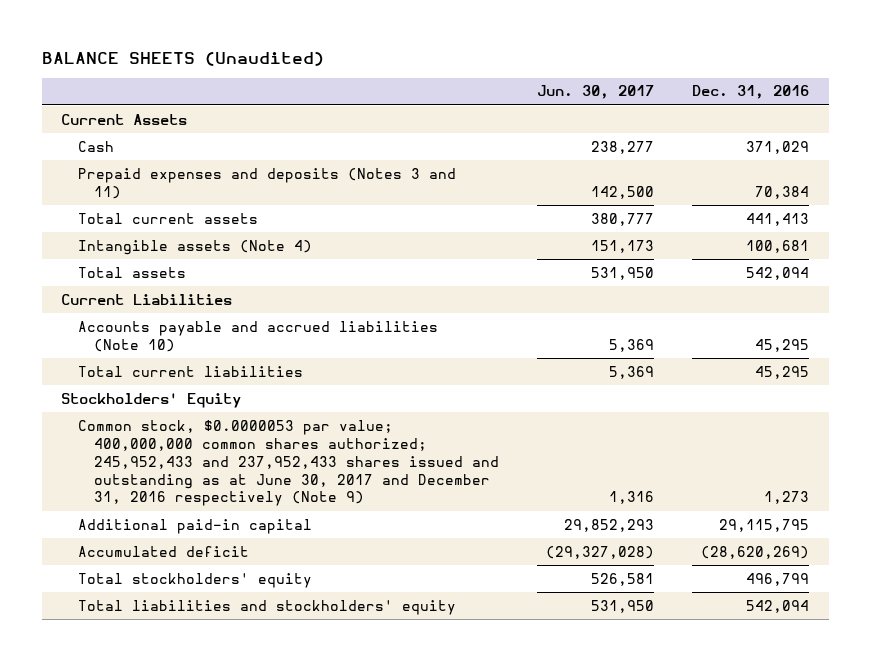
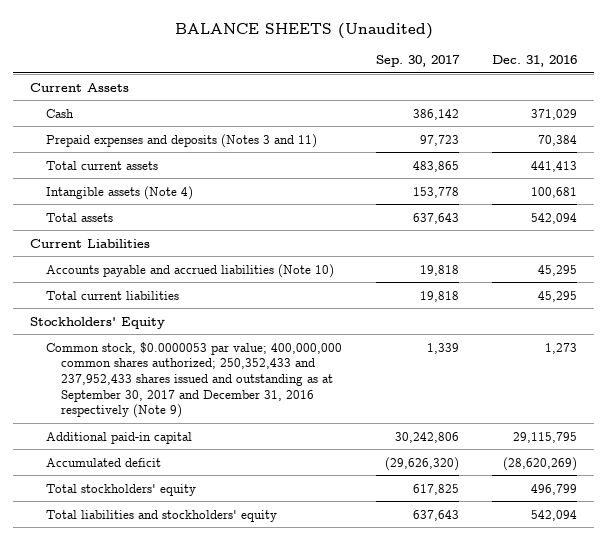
- | Jun. 30, 2017 | Dec. 31, 2016
+ | Sep. 30, 2017 | Dec. 31, 2016
- Common stock, $0.0000053 par value; 400,000,000 common shares authorized; 245,952,433 and 237,952,433 shares issued and outstanding as at June 30, 2017 and December 31, 2016 respectively (Note 9) | 1,316 | 1,273
+ Common stock, $0.0000053 par value; 400,000,000 common shares authorized; 250,352,433 and 237,952,433 shares issued and outstanding as at September 30, 2017 and December 31, 2016 respectively (Note 9) | 1,339 | 1,273

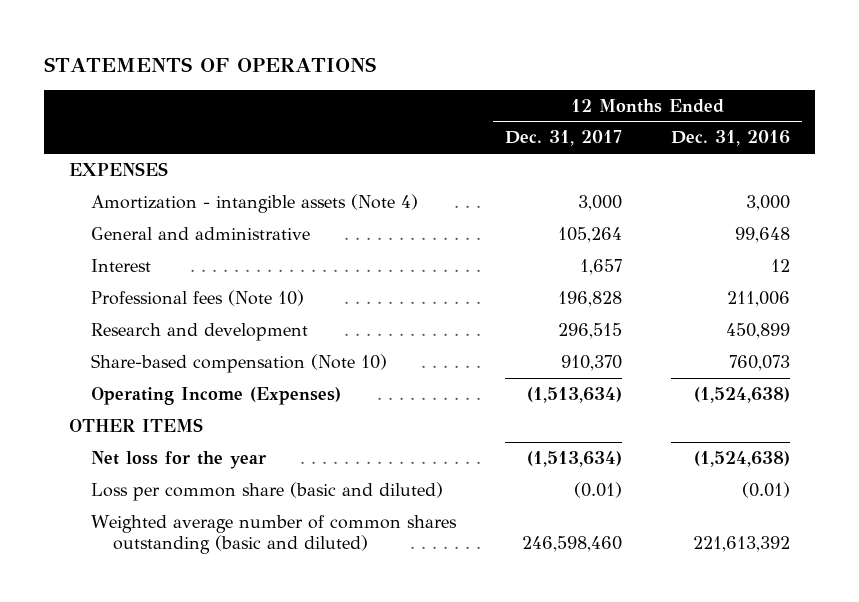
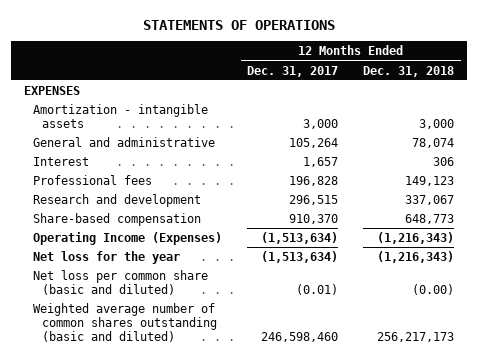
- | 12 Months Ended Dec. 31, 2017 | 12 Months Ended Dec. 31, 2016
+ | 12 Months Ended Dec. 31, 2017 | 12 Months Ended Dec. 31, 2018
- Amortization - intangible assets (Note 4) | 3,000 | 3,000
+ Amortization - intangible assets | 3,000 | 3,000
- Professional fees (Note 10) | 196,828 | 211,006
+ Professional fees | 196,828 | 149,123
- Share-based compensation (Note 10) | 910,370 | 760,073
+ Share-based compensation | 910,370 | 648,773
- OTHER ITEMS
- Loss per common share (basic and diluted) | (0.01) | (0.01)
+ Net loss per common share (basic and diluted) | (0.01) | (0.00)

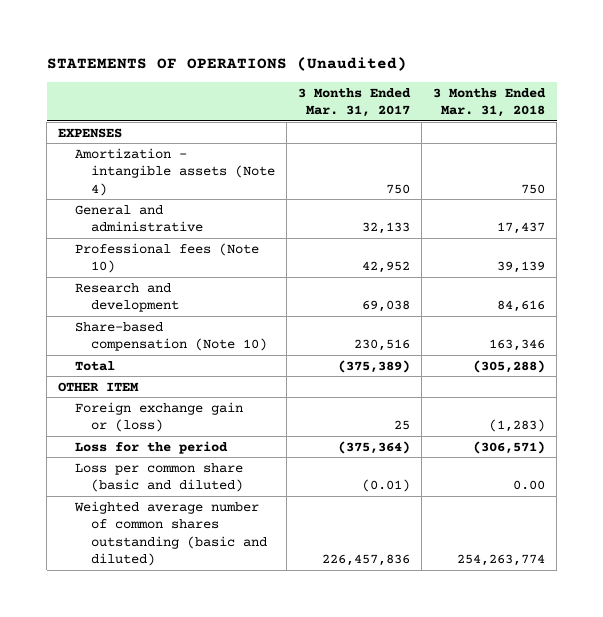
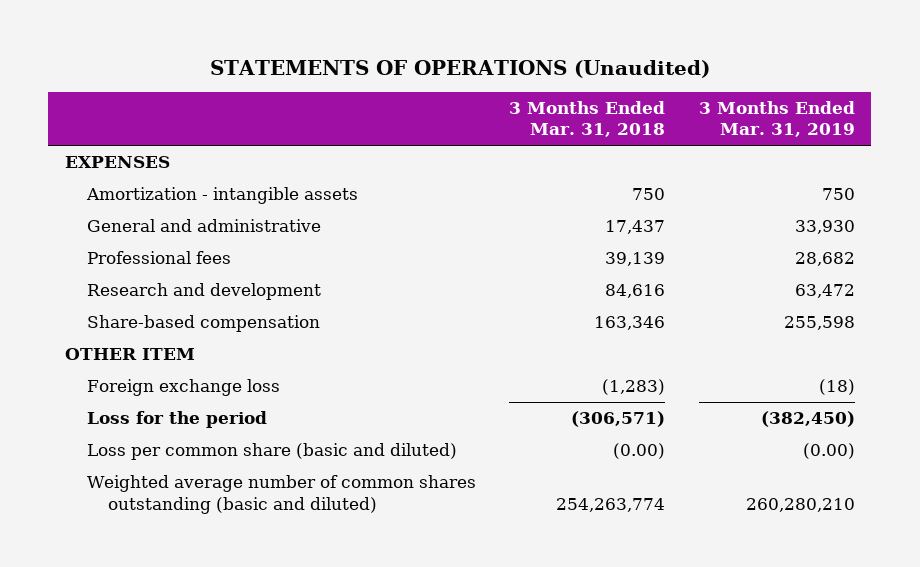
- | 3 Months Ended Mar. 31, 2017 | 3 Months Ended Mar. 31, 2018
+ | 3 Months Ended Mar. 31, 2018 | 3 Months Ended Mar. 31, 2019
- Amortization - intangible assets (Note 4) | 750 | 750
+ Amortization - intangible assets | 750 | 750
- Professional fees (Note 10) | 42,952 | 39,139
+ Professional fees | 39,139 | 28,682
- Share-based compensation (Note 10) | 230,516 | 163,346
- Total | (375,389) | (305,288)
+ Share-based compensation | 163,346 | 255,598
- Foreign exchange gain or (loss) | 25 | (1,283)
+ Foreign exchange loss | (1,283) | (18)
- Loss per common share (basic and diluted) | (0.01) | 0.00
+ Loss per common share (basic and diluted) | (0.00) | (0.00)

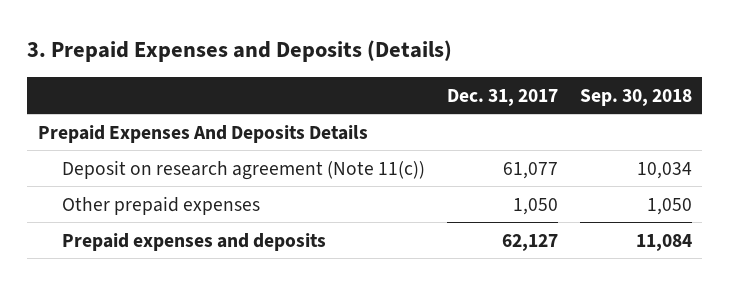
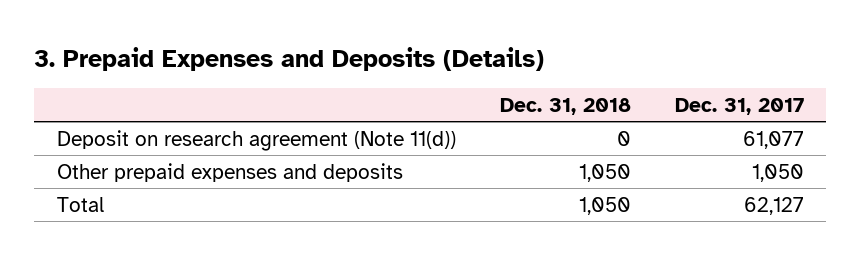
- | Dec. 31, 2017 | Sep. 30, 2018
+ | Dec. 31, 2018 | Dec. 31, 2017
- Prepaid Expenses And Deposits Details
- Deposit on research agreement (Note 11(c)) | 61,077 | 10,034
- Other prepaid expenses | 1,050 | 1,050
- Prepaid expenses and deposits | 62,127 | 11,084
+ Deposit on research agreement (Note 11(d)) | 0 | 61,077
+ Other prepaid expenses and deposits | 1,050 | 1,050
+ Total | 1,050 | 62,127

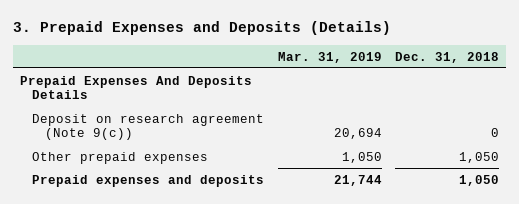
- | Dec. 31, 2018 | Dec. 31, 2017
+ | Mar. 31, 2019 | Dec. 31, 2018
- Deposit on research agreement (Note 11(d)) | 0 | 61,077
- Other prepaid expenses and deposits | 1,050 | 1,050
- Total | 1,050 | 62,127
+ Prepaid Expenses And Deposits Details
+ Deposit on research agreement (Note 9(c)) | 20,694 | 0
+ Other prepaid expenses | 1,050 | 1,050
+ Prepaid expenses and deposits | 21,744 | 1,050

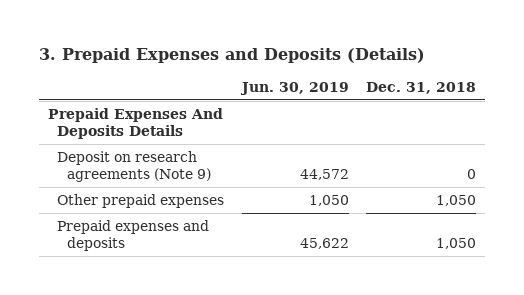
- | Mar. 31, 2019 | Dec. 31, 2018
+ | Jun. 30, 2019 | Dec. 31, 2018
- Deposit on research agreement (Note 9(c)) | 20,694 | 0
+ Deposit on research agreements (Note 9) | 44,572 | 0

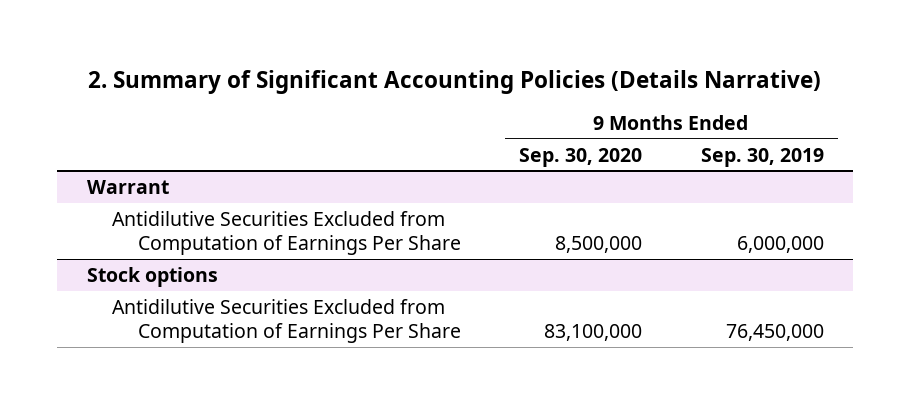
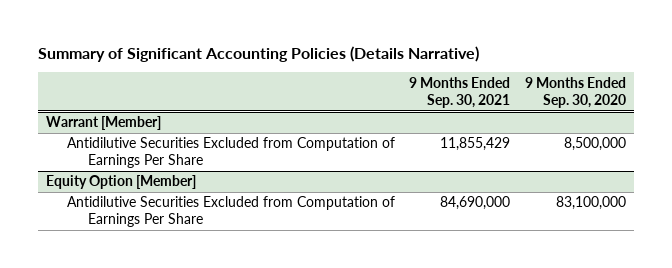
- 2. Summary of Significant Accounting Policies (Details Narrative)
+ Summary of Significant Accounting Policies (Details Narrative)
- | 9 Months Ended Sep. 30, 2020 | 9 Months Ended Sep. 30, 2019
+ | 9 Months Ended Sep. 30, 2021 | 9 Months Ended Sep. 30, 2020
- Warrant
+ Warrant [Member]
- Stock options
+ Equity Option [Member]

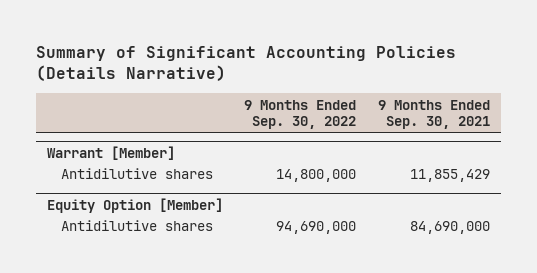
- | 9 Months Ended Sep. 30, 2021 | 9 Months Ended Sep. 30, 2020
+ | 9 Months Ended Sep. 30, 2022 | 9 Months Ended Sep. 30, 2021
@ Warrant [Member]
- Antidilutive Securities Excluded from Computation of Earnings Per Share | 11,855,429 | 8,500,000
+ Antidilutive shares | 14,800,000 | 11,855,429
@ Equity Option [Member]
- Antidilutive Securities Excluded from Computation of Earnings Per Share | 84,690,000 | 83,100,000
+ Antidilutive shares | 94,690,000 | 84,690,000

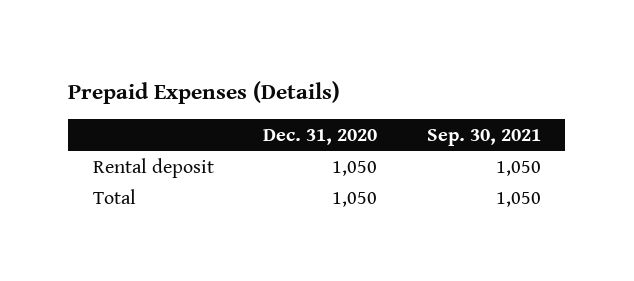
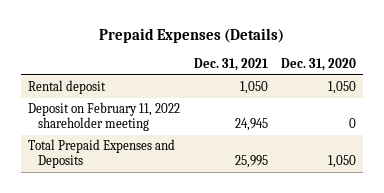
- | Dec. 31, 2020 | Sep. 30, 2021
+ | Dec. 31, 2021 | Dec. 31, 2020
- Total | 1,050 | 1,050
+ Deposit on February 11, 2022 shareholder meeting | 24,945 | 0
+ Total Prepaid Expenses and Deposits | 25,995 | 1,050

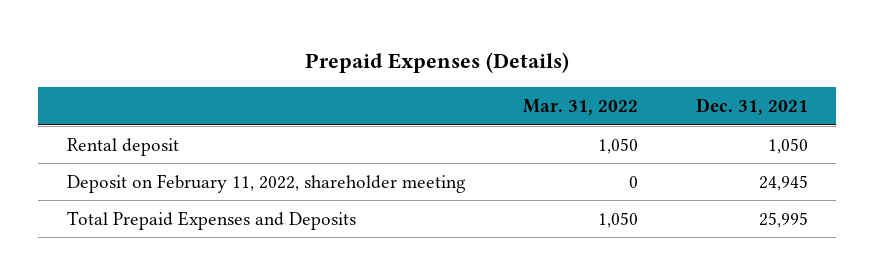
- | Dec. 31, 2021 | Dec. 31, 2020
+ | Mar. 31, 2022 | Dec. 31, 2021
- Deposit on February 11, 2022 shareholder meeting | 24,945 | 0
+ Deposit on February 11, 2022, shareholder meeting | 0 | 24,945

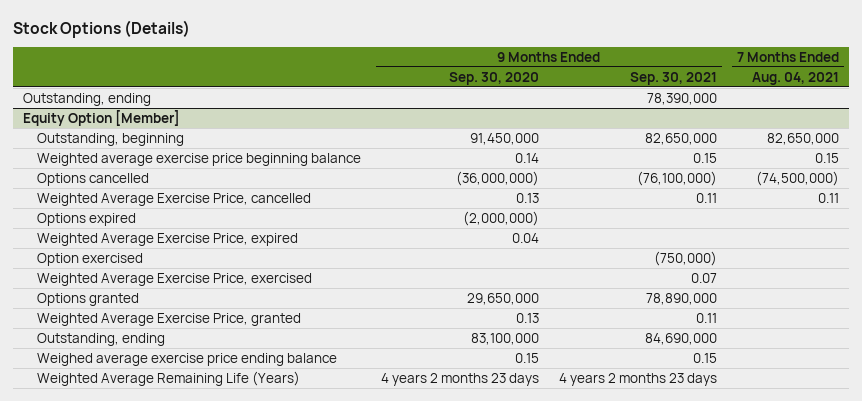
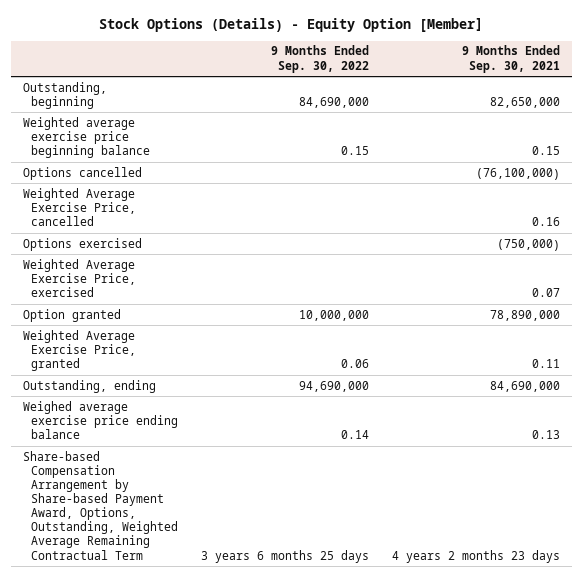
- Stock Options (Details)
+ Stock Options (Details) - Equity Option [Member]
- | 9 Months Ended Sep. 30, 2020 | 9 Months Ended Sep. 30, 2021 | 7 Months Ended Aug. 04, 2021
+ | 9 Months Ended Sep. 30, 2022 | 9 Months Ended Sep. 30, 2021
- Outstanding, ending | | 78,390,000 |
- Equity Option [Member]
- Weighted Average Exercise Price, cancelled | 0.13 | 0.11 | 0.11
- Options expired | (2,000,000) | |
- Weighted Average Exercise Price, expired | 0.04 | |
- Option exercised | | (750,000) |
+ Weighted Average Exercise Price, cancelled | | 0.16
+ Options exercised | | (750,000)
- Options granted | 29,650,000 | 78,890,000 |
+ Option granted | 10,000,000 | 78,890,000
- Weighed average exercise price ending balance | 0.15 | 0.15 |
- Weighted Average Remaining Life (Years) | 4 years 2 months 23 days | 4 years 2 months 23 days |
+ Weighed average exercise price ending balance | 0.14 | 0.13
+ Share-based Compensation Arrangement by Share-based Payment Award, Options, Outstanding, Weighted Average Remaining Contractual Term | 3 years 6 months 25 days | 4 years 2 months 23 days

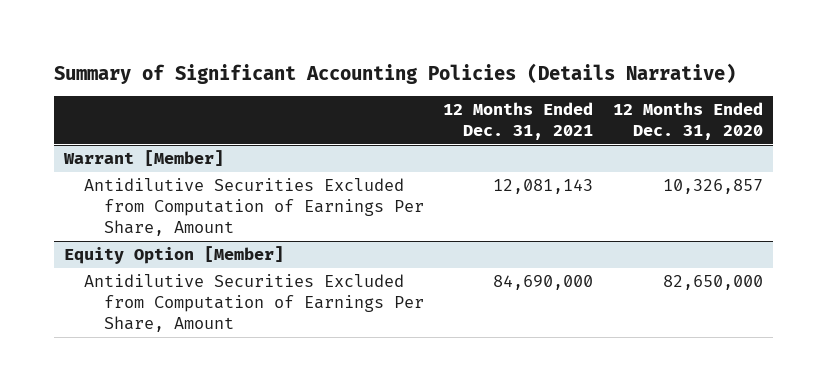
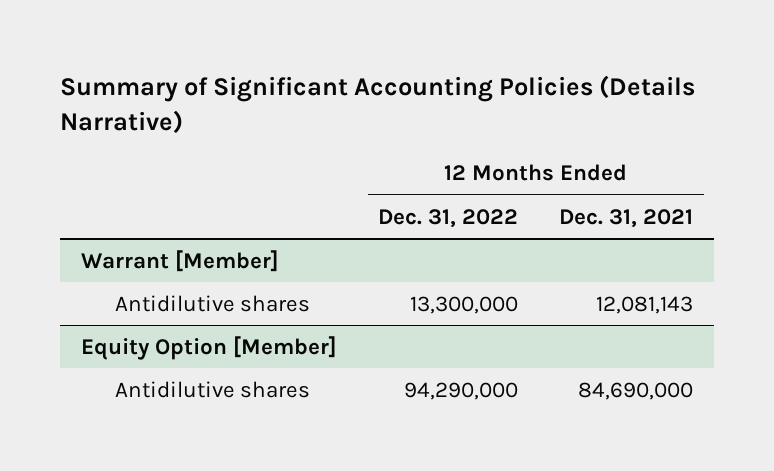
- | 12 Months Ended Dec. 31, 2021 | 12 Months Ended Dec. 31, 2020
+ | 12 Months Ended Dec. 31, 2022 | 12 Months Ended Dec. 31, 2021
@ Warrant [Member]
- Antidilutive Securities Excluded from Computation of Earnings Per Share, Amount | 12,081,143 | 10,326,857
+ Antidilutive shares | 13,300,000 | 12,081,143
@ Equity Option [Member]
- Antidilutive Securities Excluded from Computation of Earnings Per Share, Amount | 84,690,000 | 82,650,000
+ Antidilutive shares | 94,290,000 | 84,690,000

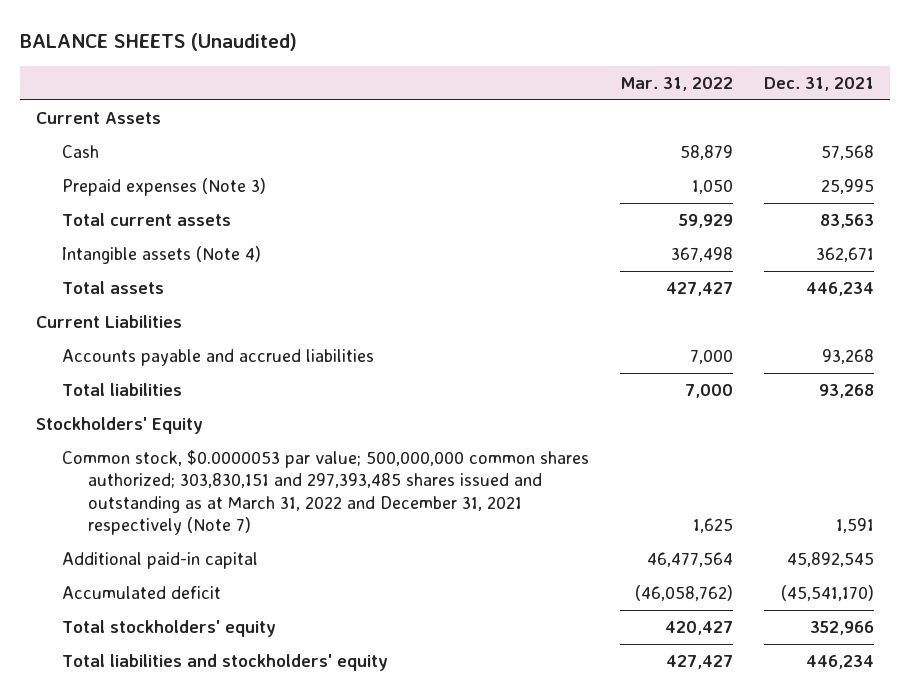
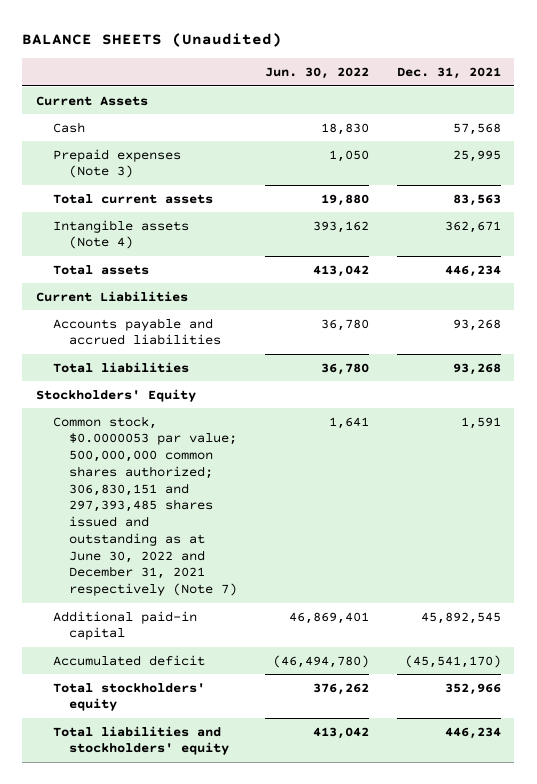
- | Mar. 31, 2022 | Dec. 31, 2021
+ | Jun. 30, 2022 | Dec. 31, 2021
- Common stock, $0.0000053 par value; 500,000,000 common shares authorized; 303,830,151 and 297,393,485 shares issued and outstanding as at March 31, 2022 and December 31, 2021 respectively (Note 7) | 1,625 | 1,591
+ Common stock, $0.0000053 par value; 500,000,000 common shares authorized; 306,830,151 and 297,393,485 shares issued and outstanding as at June 30, 2022 and December 31, 2021 respectively (Note 7) | 1,641 | 1,591

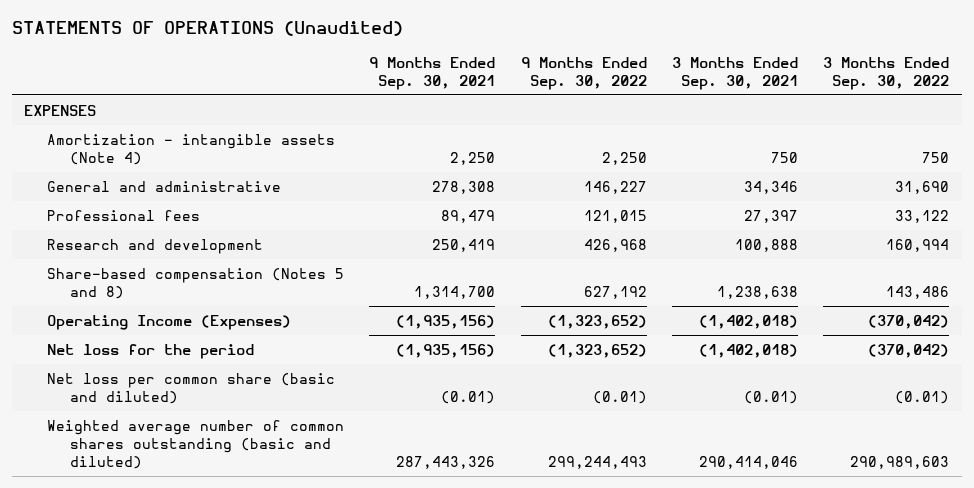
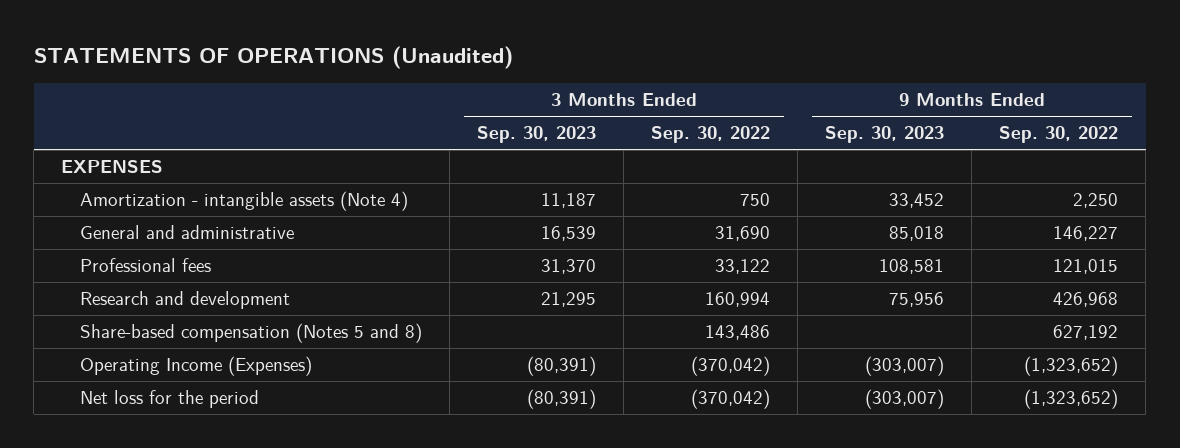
- | 9 Months Ended Sep. 30, 2021 | 9 Months Ended Sep. 30, 2022 | 3 Months Ended Sep. 30, 2021 | 3 Months Ended Sep. 30, 2022
+ | 3 Months Ended Sep. 30, 2023 | 3 Months Ended Sep. 30, 2022 | 9 Months Ended Sep. 30, 2023 | 9 Months Ended Sep. 30, 2022
- Net loss per common share (basic and diluted) | (0.01) | (0.01) | (0.01) | (0.01)
- Weighted average number of common shares outstanding (basic and diluted) | 287,443,326 | 299,244,493 | 290,414,046 | 290,989,603

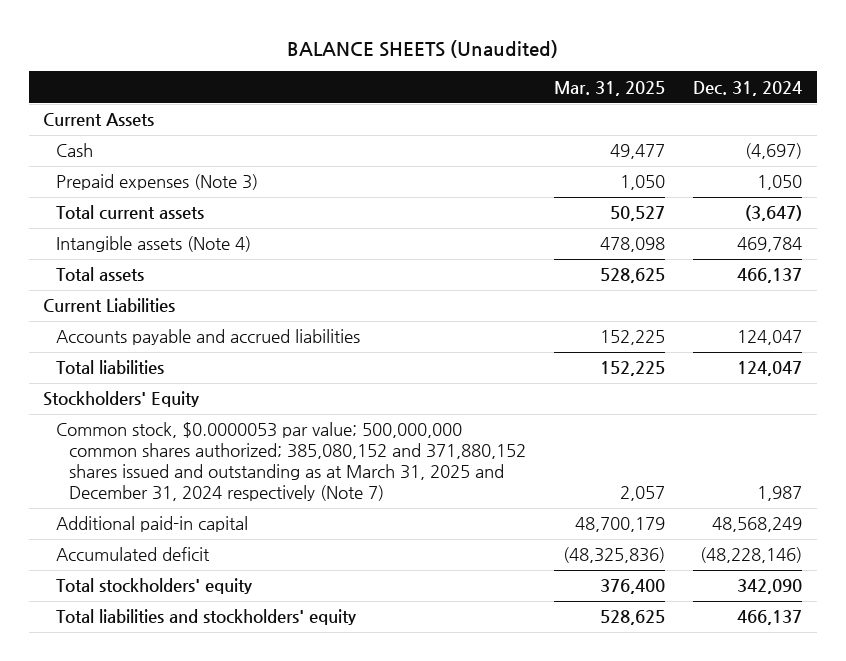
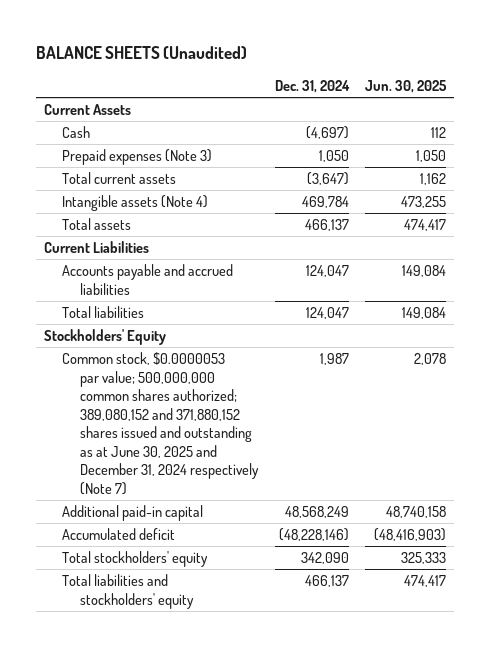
- | Mar. 31, 2025 | Dec. 31, 2024
+ | Dec. 31, 2024 | Jun. 30, 2025
- Common stock, $0.0000053 par value; 500,000,000 common shares authorized; 385,080,152 and 371,880,152 shares issued and outstanding as at March 31, 2025 and December 31, 2024 respectively (Note 7) | 2,057 | 1,987
+ Common stock, $0.0000053 par value; 500,000,000 common shares authorized; 389,080,152 and 371,880,152 shares issued and outstanding as at June 30, 2025 and December 31, 2024 respectively (Note 7) | 1,987 | 2,078

